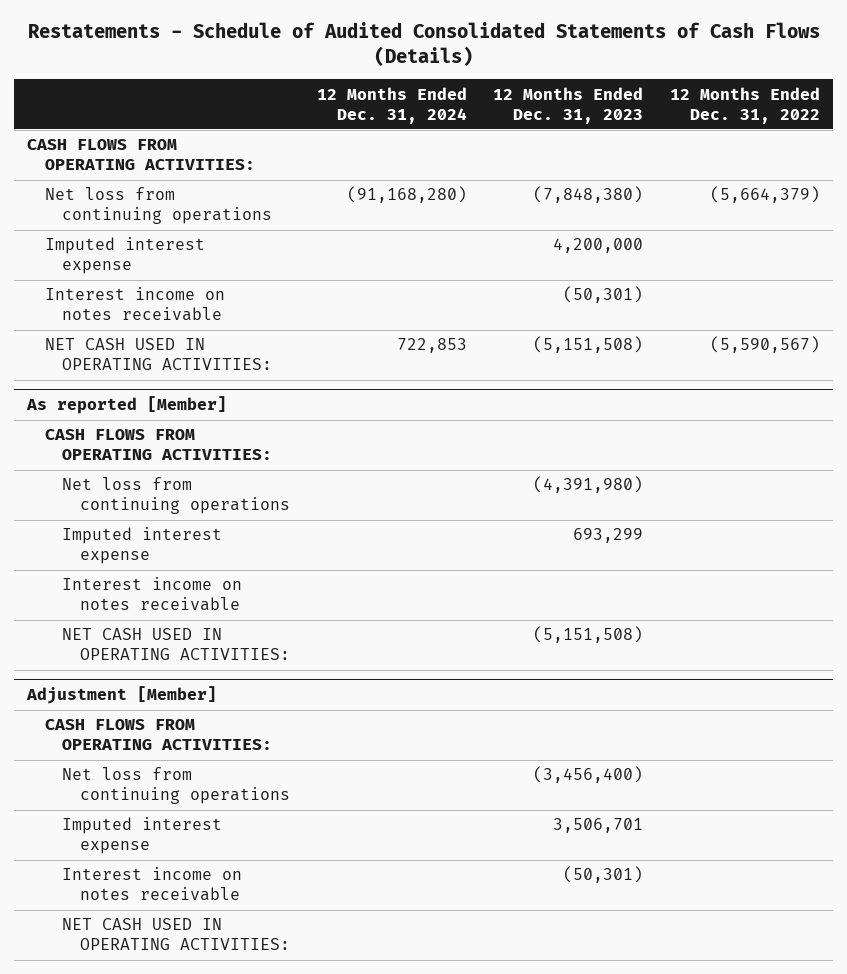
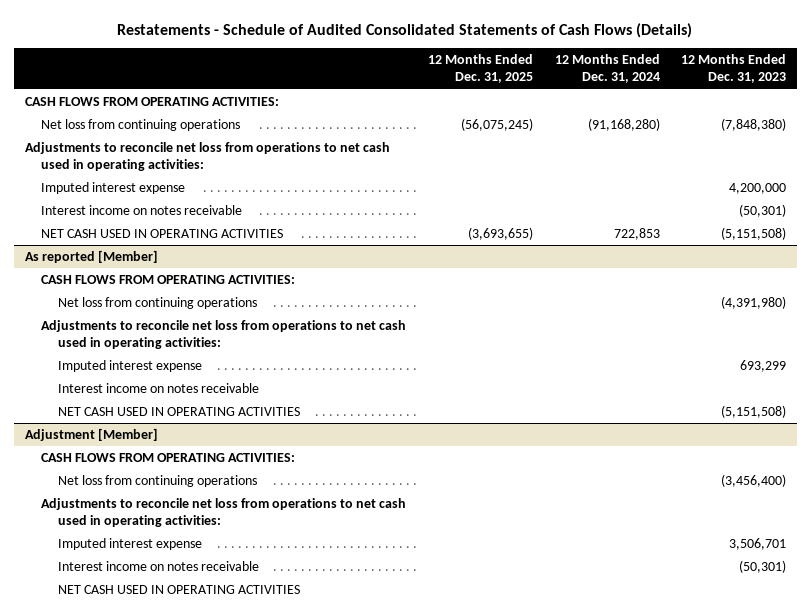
- | 12 Months Ended Dec. 31, 2024 | 12 Months Ended Dec. 31, 2023 | 12 Months Ended Dec. 31, 2022
+ | 12 Months Ended Dec. 31, 2025 | 12 Months Ended Dec. 31, 2024 | 12 Months Ended Dec. 31, 2023
+ Adjustments to reconcile net loss from operations to net cash used in operating activities:
- NET CASH USED IN OPERATING ACTIVITIES: | 722,853 | (5,151,508) | (5,590,567)
+ NET CASH USED IN OPERATING ACTIVITIES | (3,693,655) | 722,853 | (5,151,508)
@ As reported [Member]
+ Adjustments to reconcile net loss from operations to net cash used in operating activities:
- NET CASH USED IN OPERATING ACTIVITIES: | | (5,151,508) |
+ NET CASH USED IN OPERATING ACTIVITIES | | | (5,151,508)
@ Adjustment [Member]
+ Adjustments to reconcile net loss from operations to net cash used in operating activities:
- NET CASH USED IN OPERATING ACTIVITIES:
+ NET CASH USED IN OPERATING ACTIVITIES

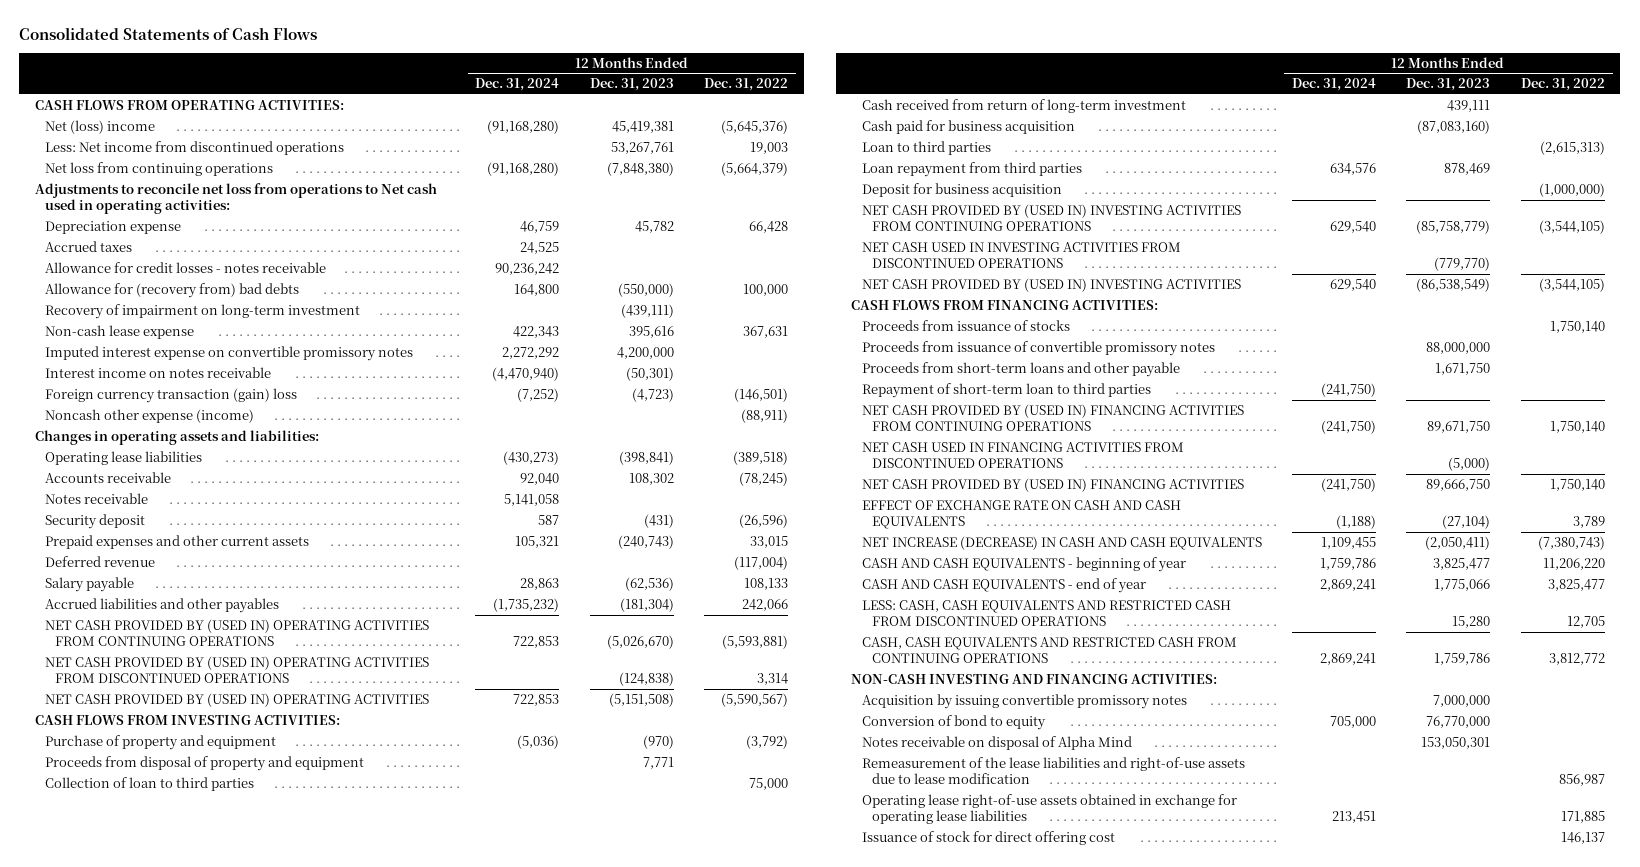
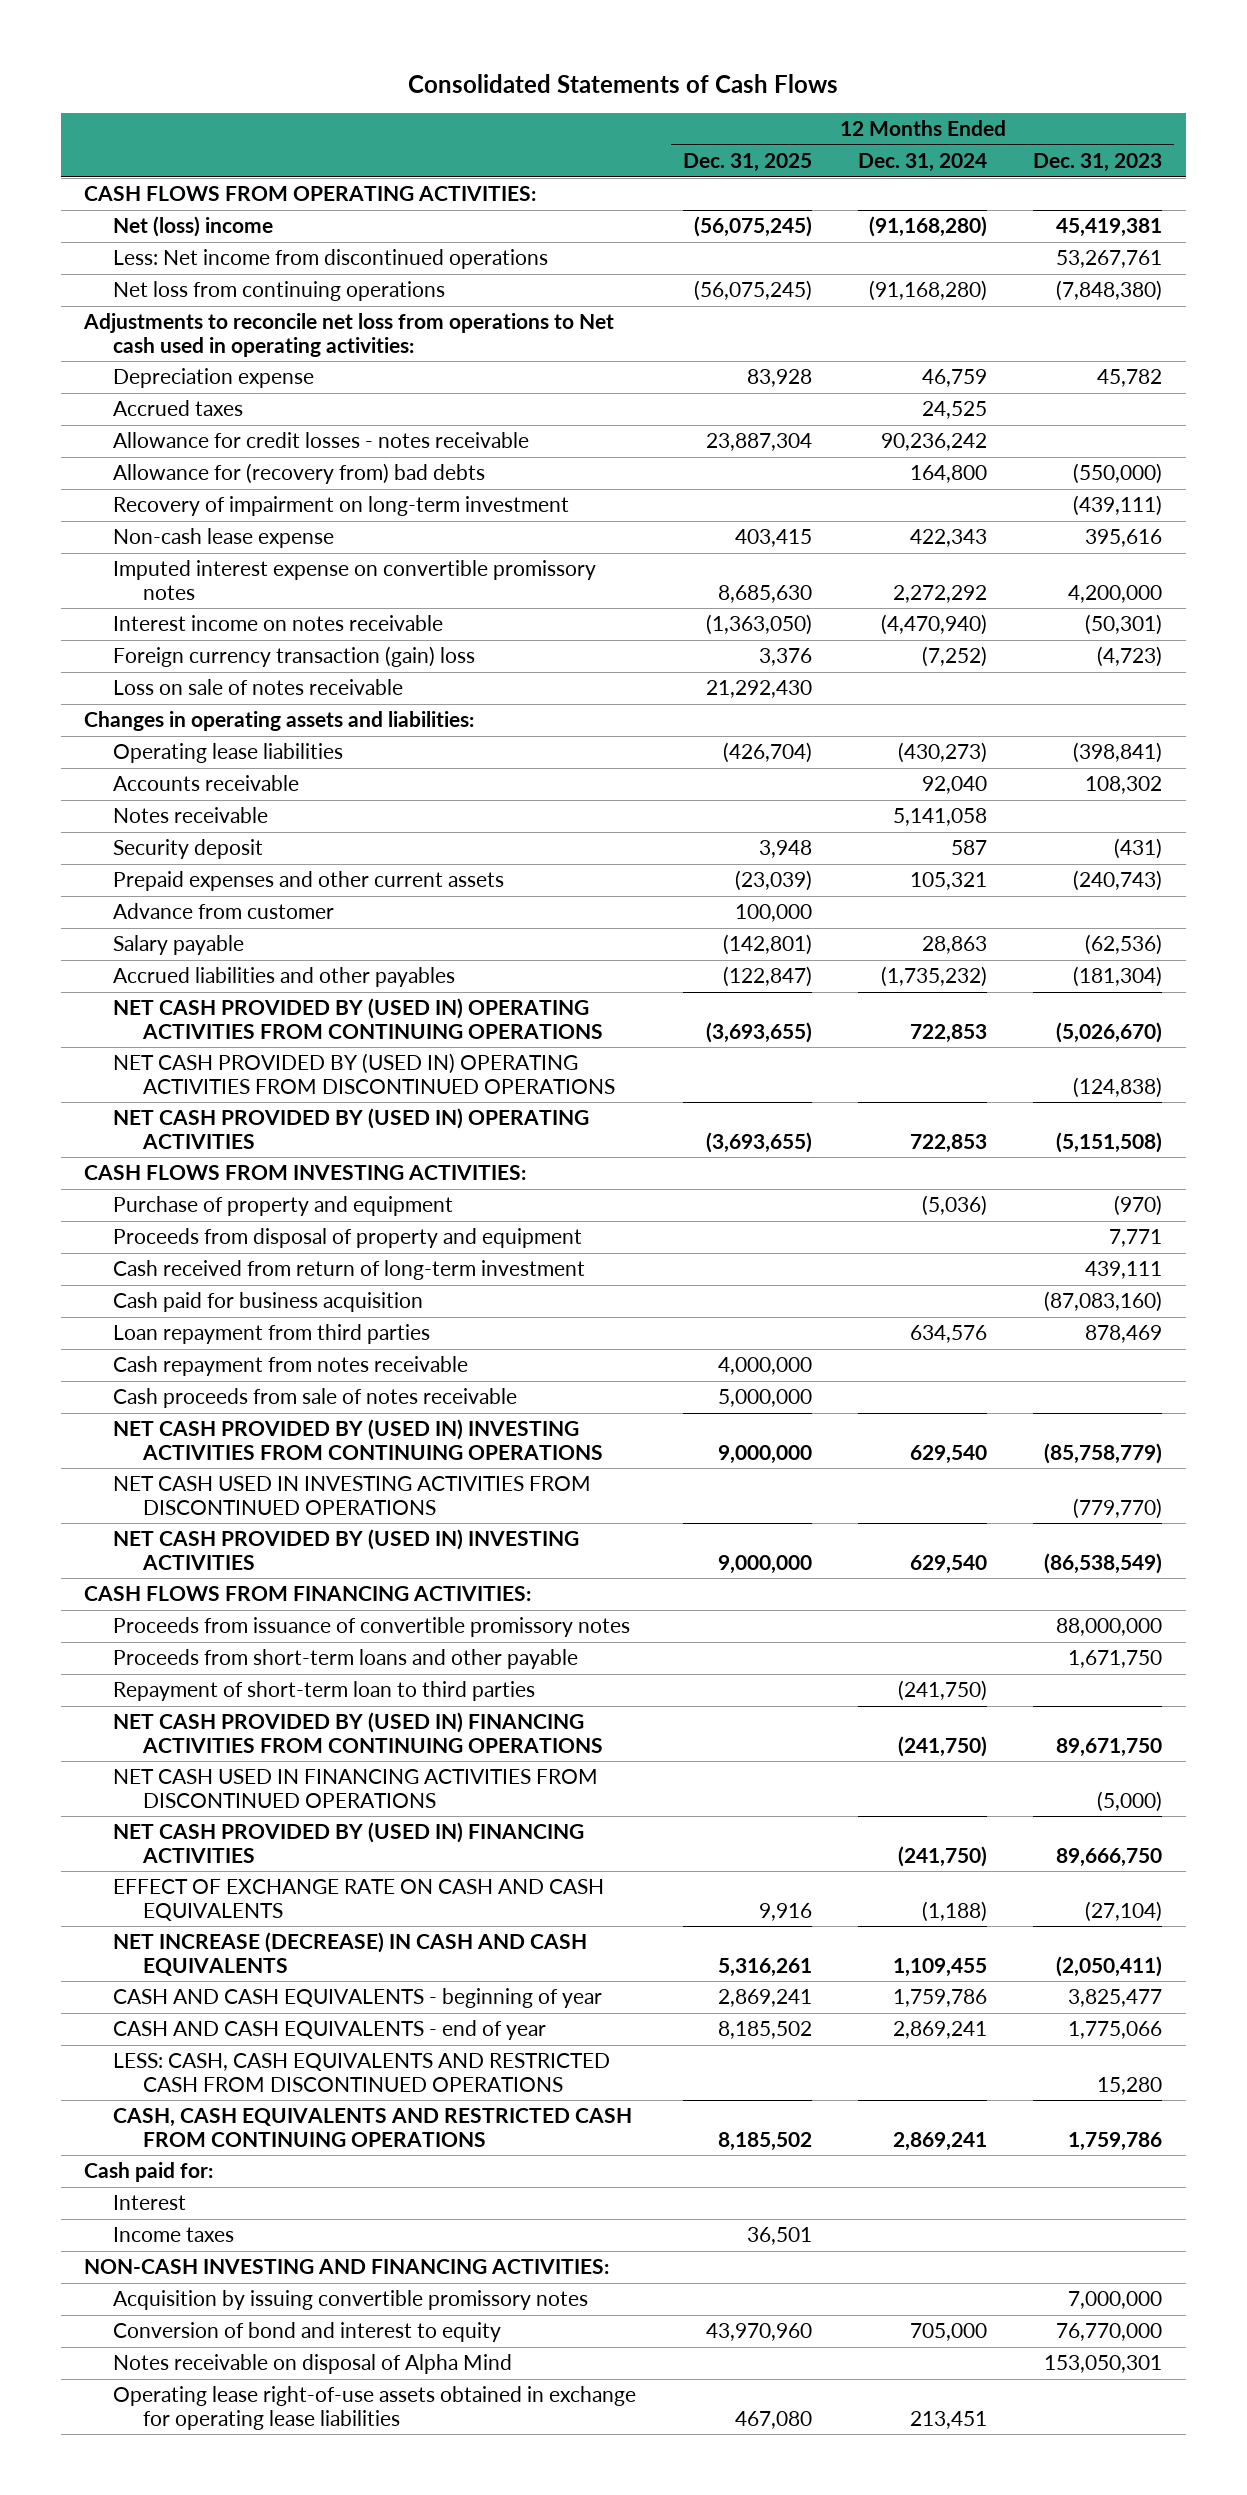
- | 12 Months Ended Dec. 31, 2024 | 12 Months Ended Dec. 31, 2023 | 12 Months Ended Dec. 31, 2022
+ | 12 Months Ended Dec. 31, 2025 | 12 Months Ended Dec. 31, 2024 | 12 Months Ended Dec. 31, 2023
- Noncash other expense (income) | | | (88,911)
+ Loss on sale of notes receivable | 21,292,430 | |
- Deferred revenue | | | (117,004)
+ Advance from customer | 100,000 | |
- Collection of loan to third parties | | | 75,000
- Loan to third parties | | | (2,615,313)
- Deposit for business acquisition | | | (1,000,000)
+ Cash repayment from notes receivable | 4,000,000 | |
+ Cash proceeds from sale of notes receivable | 5,000,000 | |
- Proceeds from issuance of stocks | | | 1,750,140
+ Cash paid for:
+ Interest
+ Income taxes | 36,501 | |
- Conversion of bond to equity | 705,000 | 76,770,000 |
+ Conversion of bond and interest to equity | 43,970,960 | 705,000 | 76,770,000
- Remeasurement of the lease liabilities and right-of-use assets due to lease modification | | | 856,987
- Issuance of stock for direct offering cost | | | 146,137

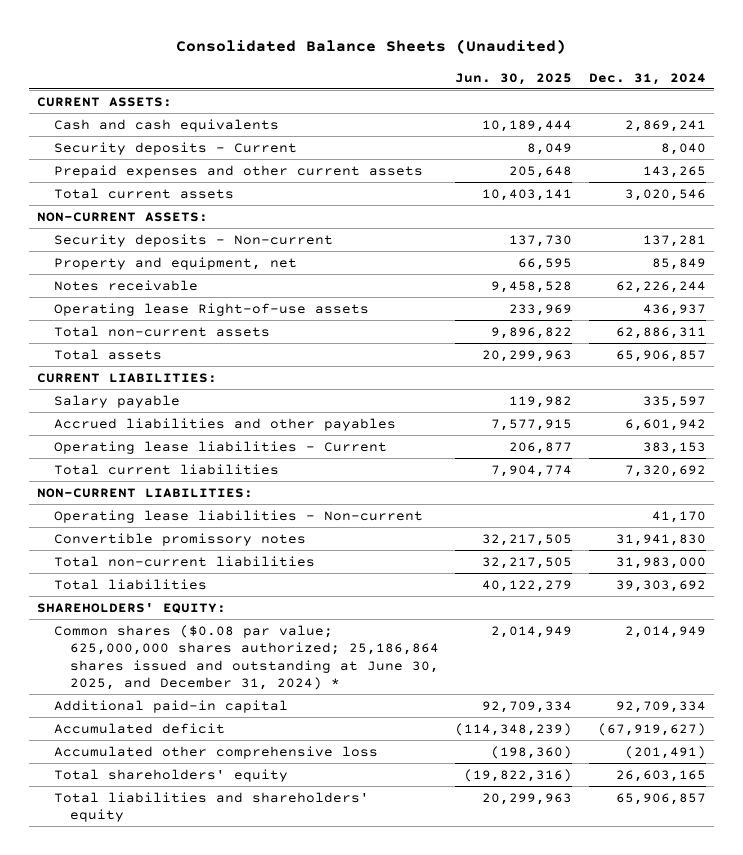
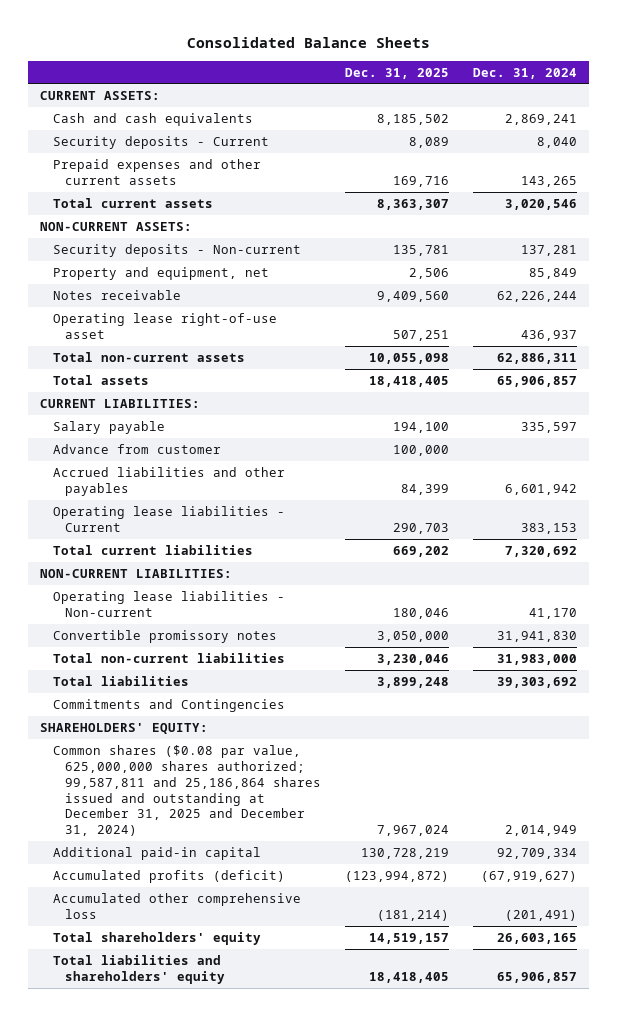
- Consolidated Balance Sheets (Unaudited)
+ Consolidated Balance Sheets
- | Jun. 30, 2025 | Dec. 31, 2024
+ | Dec. 31, 2025 | Dec. 31, 2024
- Operating lease Right-of-use assets | 233,969 | 436,937
+ Operating lease right-of-use asset | 507,251 | 436,937
+ Advance from customer | 100,000 |
+ Commitments and Contingencies
- Common shares ($0.08 par value; 625,000,000 shares authorized; 25,186,864 shares issued and outstanding at June 30, 2025, and December 31, 2024) * | 2,014,949 | 2,014,949
+ Common shares ($0.08 par value, 625,000,000 shares authorized; 99,587,811 and 25,186,864 shares issued and outstanding at December 31, 2025 and December 31, 2024) | 7,967,024 | 2,014,949
- Accumulated deficit | (114,348,239) | (67,919,627)
+ Accumulated profits (deficit) | (123,994,872) | (67,919,627)

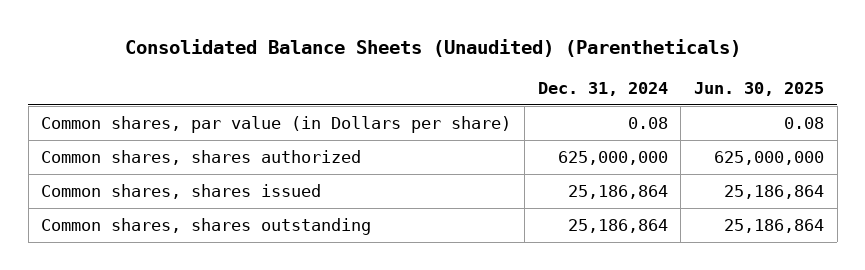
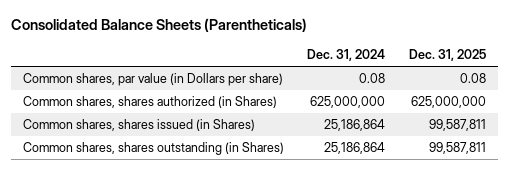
- Consolidated Balance Sheets (Unaudited) (Parentheticals)
+ Consolidated Balance Sheets (Parentheticals)
- | Dec. 31, 2024 | Jun. 30, 2025
+ | Dec. 31, 2024 | Dec. 31, 2025
- Common shares, shares authorized | 625,000,000 | 625,000,000
- Common shares, shares issued | 25,186,864 | 25,186,864
- Common shares, shares outstanding | 25,186,864 | 25,186,864
+ Common shares, shares authorized (in Shares) | 625,000,000 | 625,000,000
+ Common shares, shares issued (in Shares) | 25,186,864 | 99,587,811
+ Common shares, shares outstanding (in Shares) | 25,186,864 | 99,587,811

